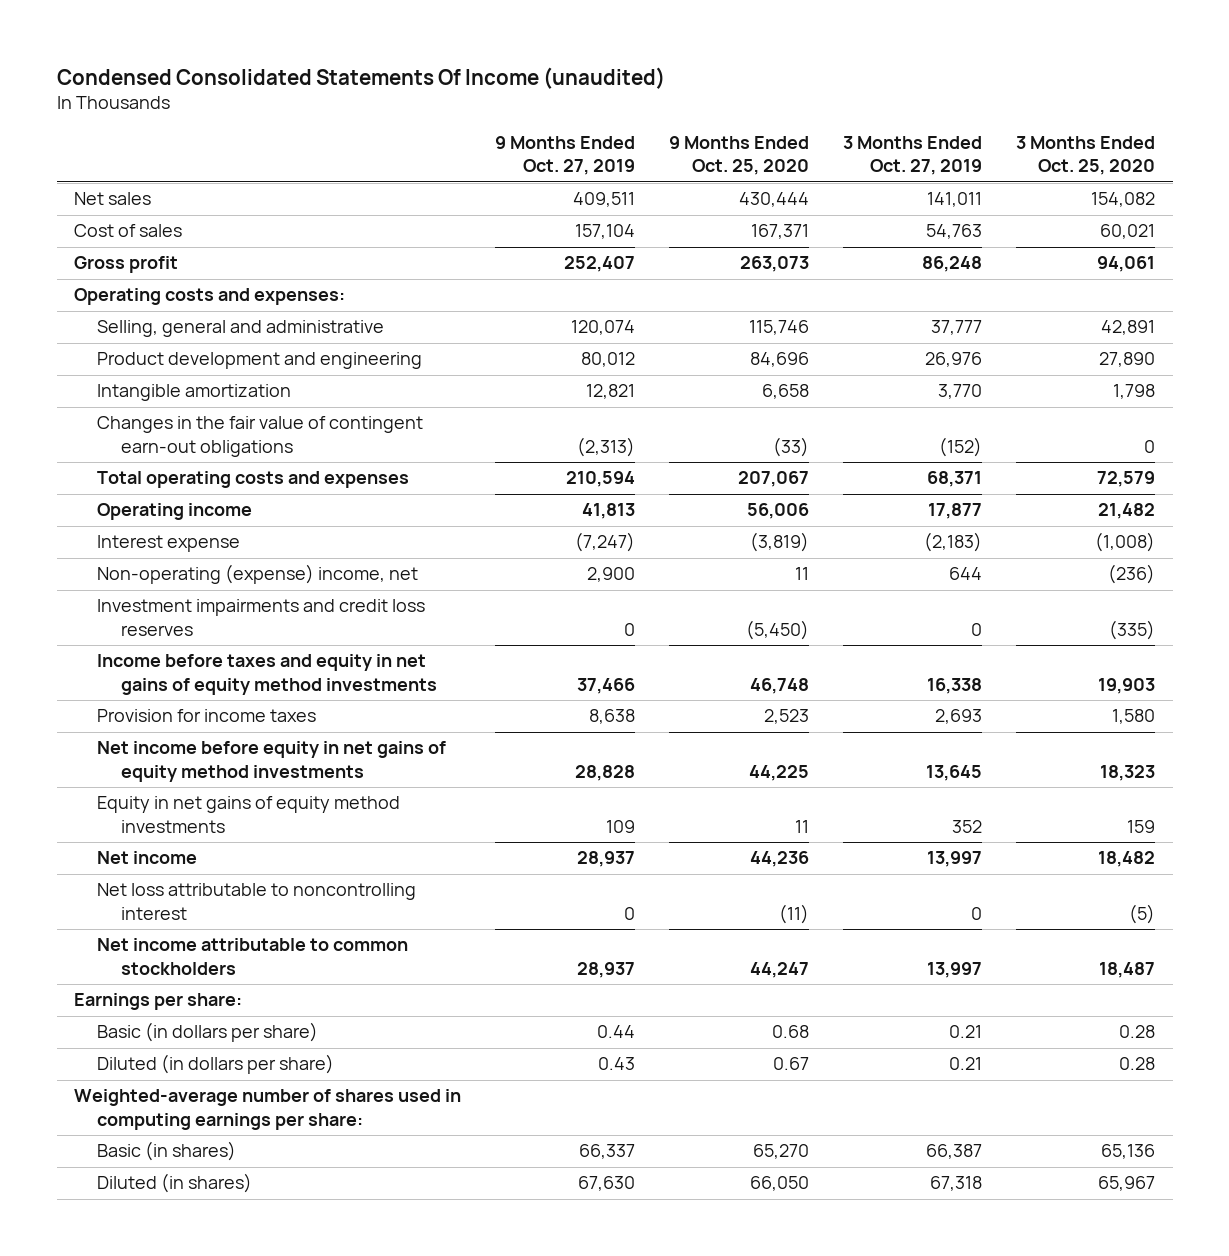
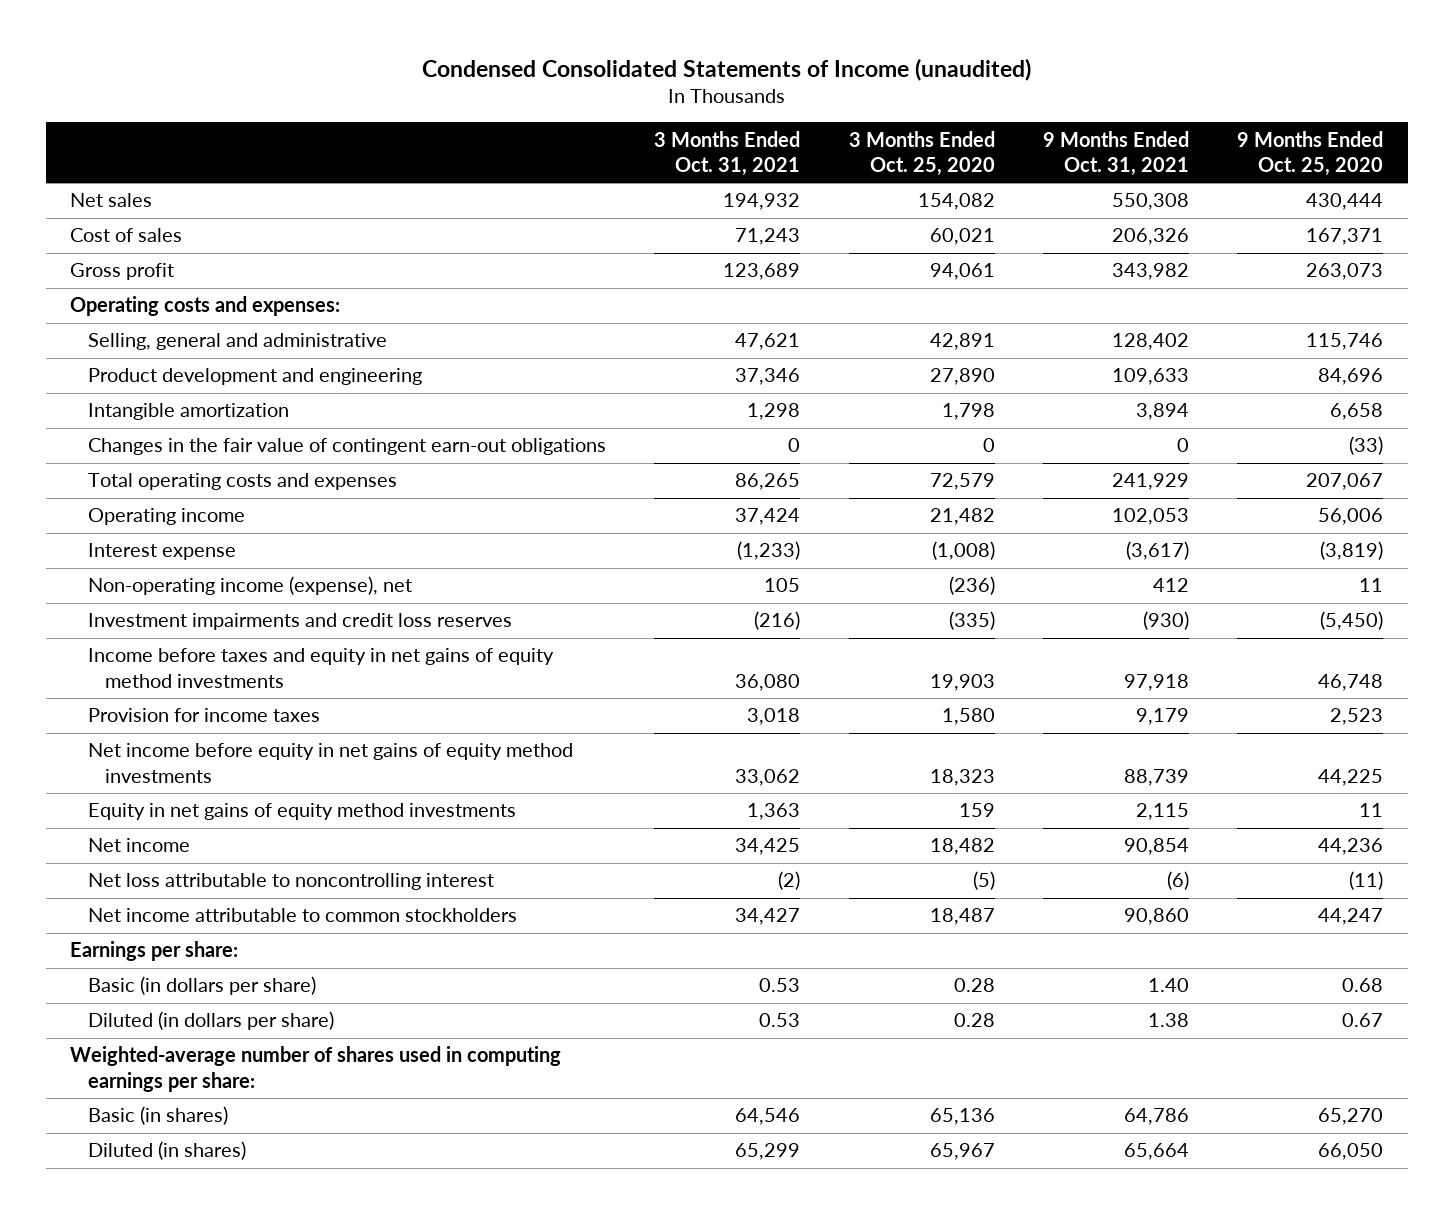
- Condensed Consolidated Statements Of Income (unaudited)
+ Condensed Consolidated Statements of Income (unaudited)
- | 9 Months Ended Oct. 27, 2019 | 9 Months Ended Oct. 25, 2020 | 3 Months Ended Oct. 27, 2019 | 3 Months Ended Oct. 25, 2020
+ | 3 Months Ended Oct. 31, 2021 | 3 Months Ended Oct. 25, 2020 | 9 Months Ended Oct. 31, 2021 | 9 Months Ended Oct. 25, 2020
- Non-operating (expense) income, net | 2,900 | 11 | 644 | (236)
+ Non-operating income (expense), net | 105 | (236) | 412 | 11

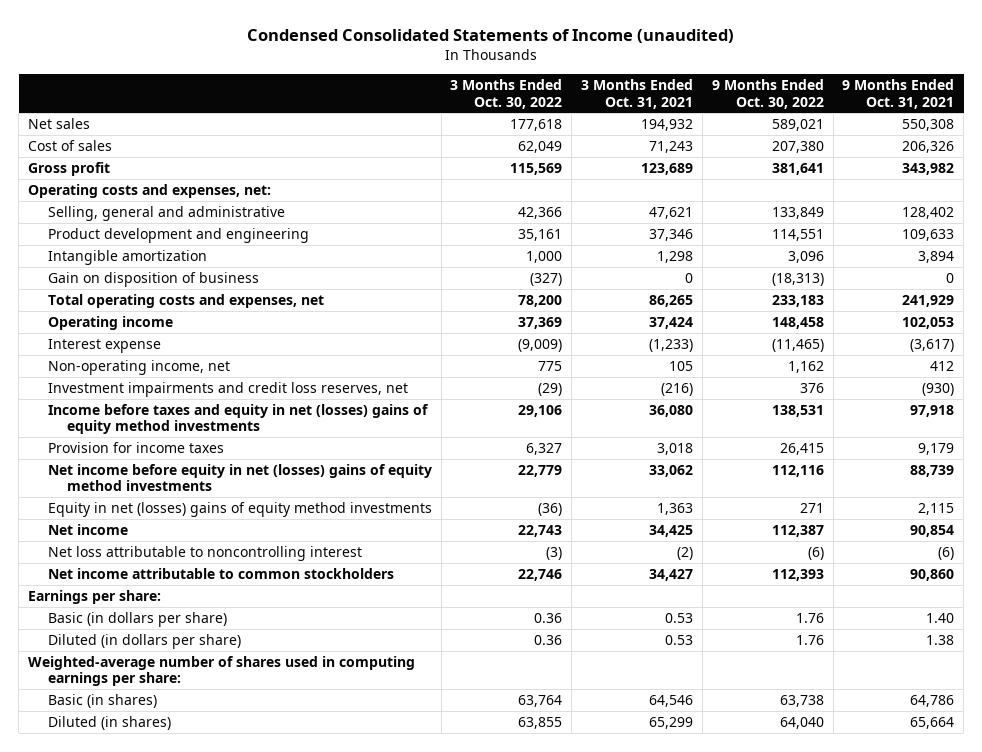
- | 3 Months Ended Oct. 31, 2021 | 3 Months Ended Oct. 25, 2020 | 9 Months Ended Oct. 31, 2021 | 9 Months Ended Oct. 25, 2020
+ | 3 Months Ended Oct. 30, 2022 | 3 Months Ended Oct. 31, 2021 | 9 Months Ended Oct. 30, 2022 | 9 Months Ended Oct. 31, 2021
- Operating costs and expenses:
+ Operating costs and expenses, net:
- Changes in the fair value of contingent earn-out obligations | 0 | 0 | 0 | (33)
- Total operating costs and expenses | 86,265 | 72,579 | 241,929 | 207,067
+ Gain on disposition of business | (327) | 0 | (18,313) | 0
+ Total operating costs and expenses, net | 78,200 | 86,265 | 233,183 | 241,929
- Non-operating income (expense), net | 105 | (236) | 412 | 11
- Investment impairments and credit loss reserves | (216) | (335) | (930) | (5,450)
- Income before taxes and equity in net gains of equity method investments | 36,080 | 19,903 | 97,918 | 46,748
+ Non-operating income, net | 775 | 105 | 1,162 | 412
+ Investment impairments and credit loss reserves, net | (29) | (216) | 376 | (930)
+ Income before taxes and equity in net (losses) gains of equity method investments | 29,106 | 36,080 | 138,531 | 97,918
- Net income before equity in net gains of equity method investments | 33,062 | 18,323 | 88,739 | 44,225
- Equity in net gains of equity method investments | 1,363 | 159 | 2,115 | 11
+ Net income before equity in net (losses) gains of equity method investments | 22,779 | 33,062 | 112,116 | 88,739
+ Equity in net (losses) gains of equity method investments | (36) | 1,363 | 271 | 2,115

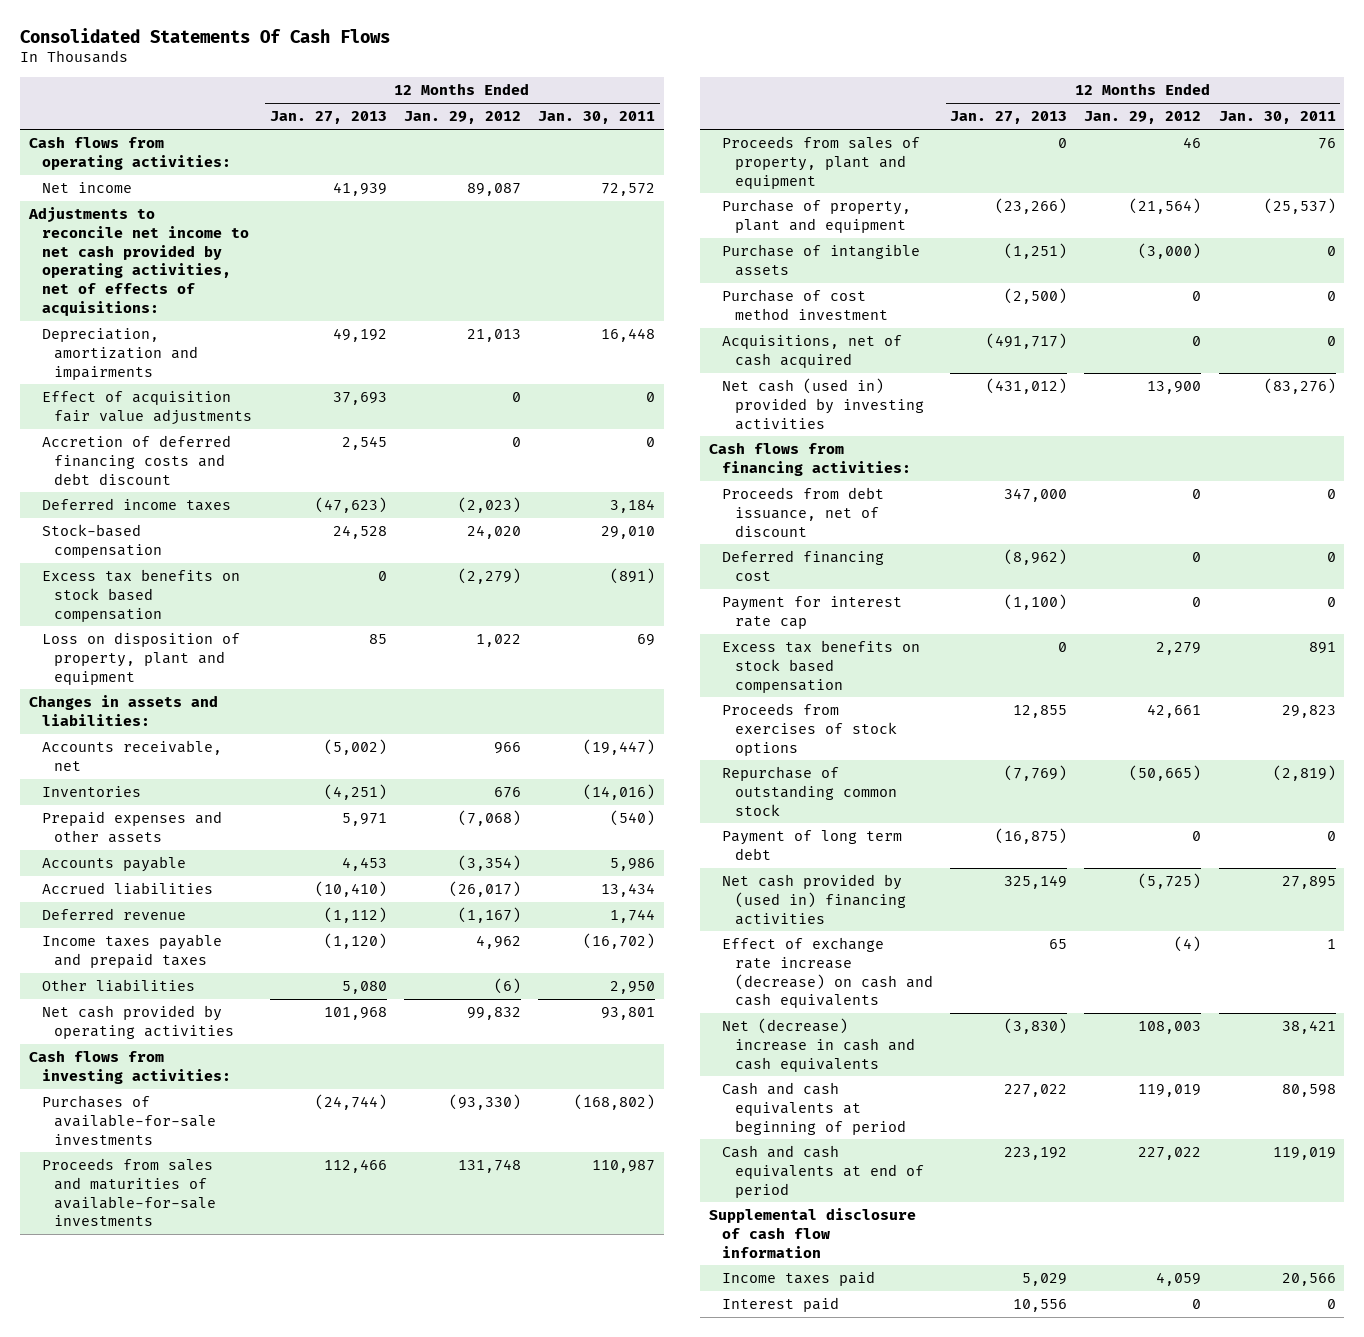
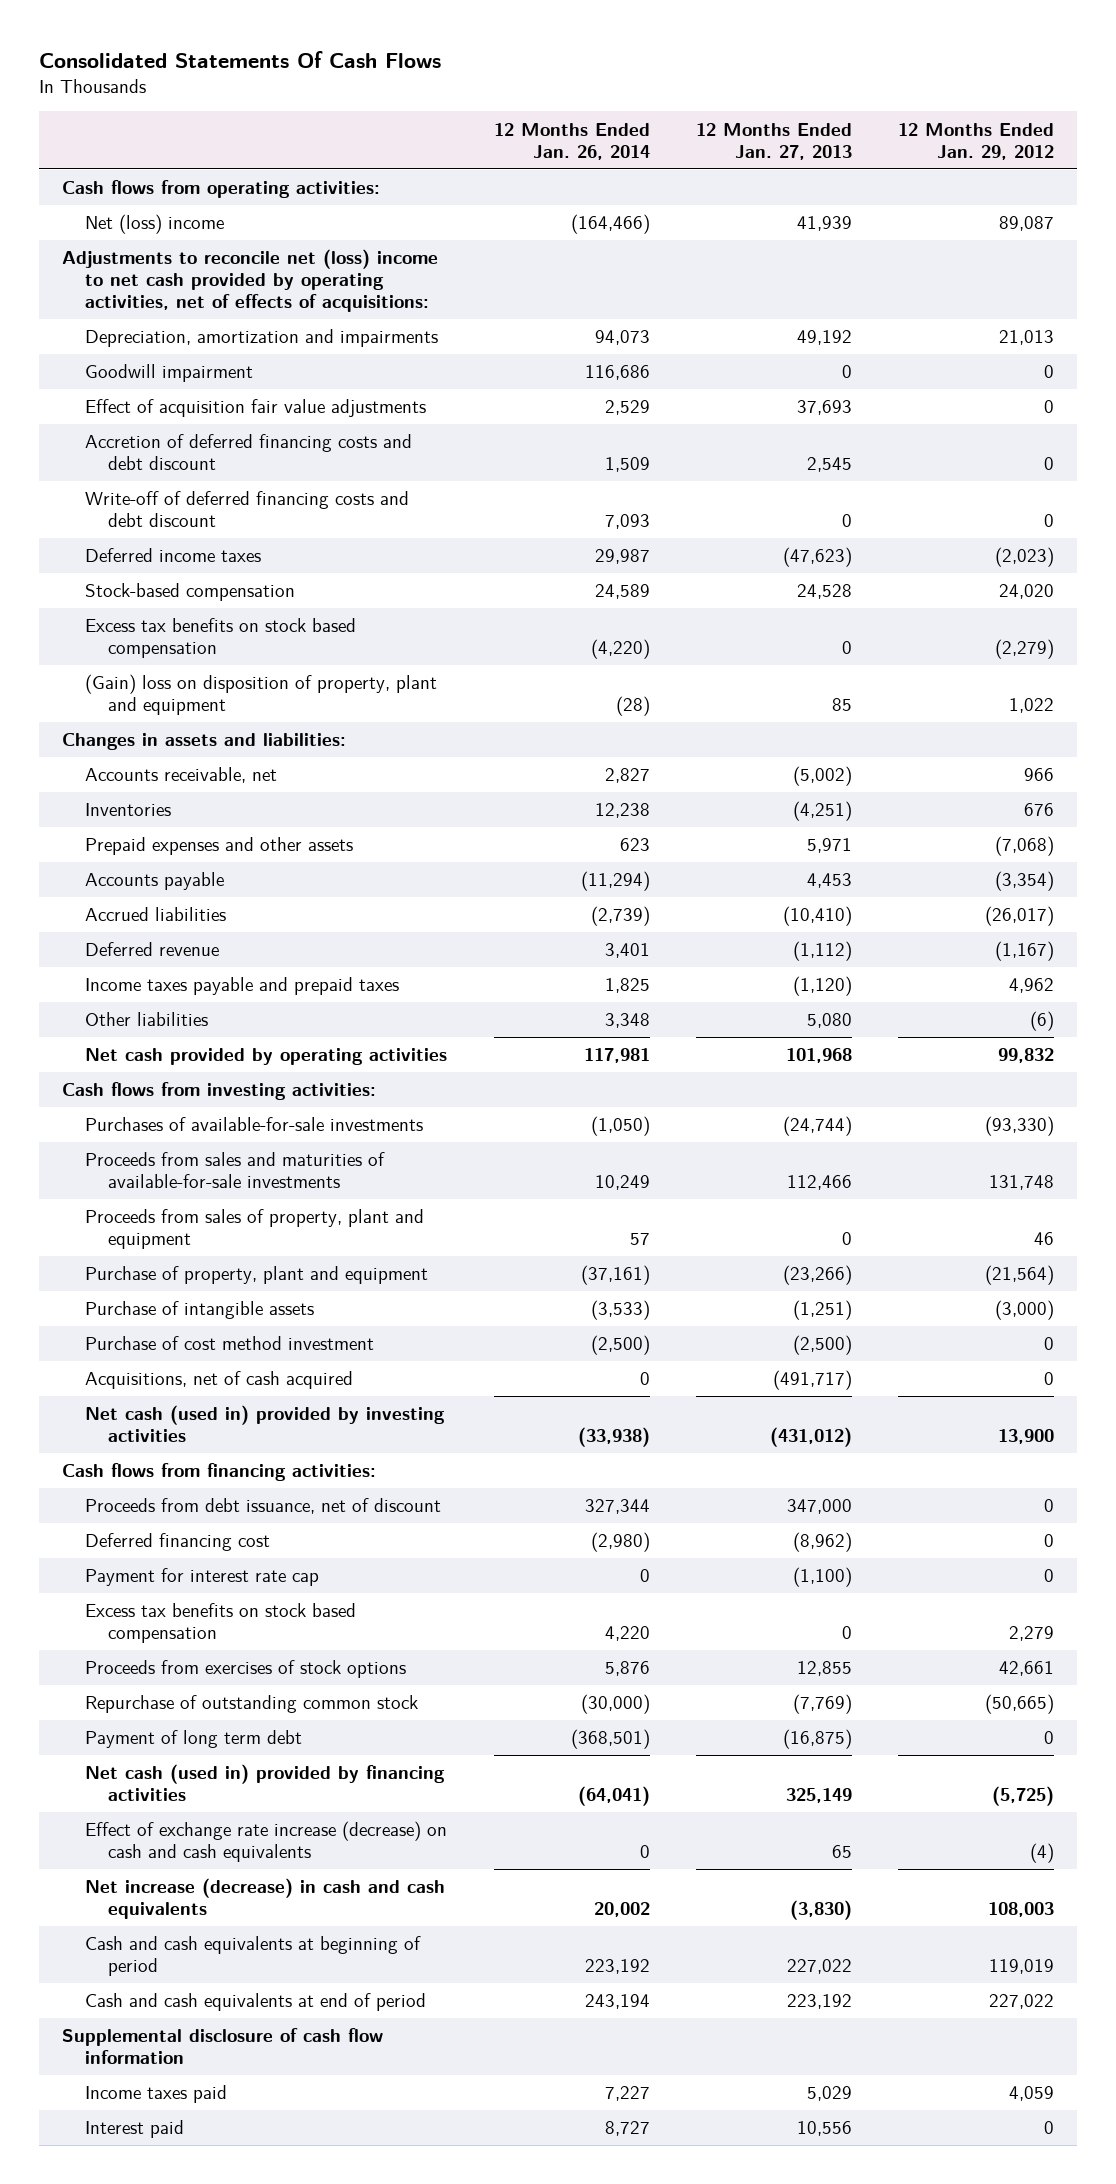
- | 12 Months Ended Jan. 27, 2013 | 12 Months Ended Jan. 29, 2012 | 12 Months Ended Jan. 30, 2011
+ | 12 Months Ended Jan. 26, 2014 | 12 Months Ended Jan. 27, 2013 | 12 Months Ended Jan. 29, 2012
- Net income | 41,939 | 89,087 | 72,572
- Adjustments to reconcile net income to net cash provided by operating activities, net of effects of acquisitions:
+ Net (loss) income | (164,466) | 41,939 | 89,087
+ Adjustments to reconcile net (loss) income to net cash provided by operating activities, net of effects of acquisitions:
+ Goodwill impairment | 116,686 | 0 | 0
+ Write-off of deferred financing costs and debt discount | 7,093 | 0 | 0
- Loss on disposition of property, plant and equipment | 85 | 1,022 | 69
+ (Gain) loss on disposition of property, plant and equipment | (28) | 85 | 1,022
- Net cash provided by (used in) financing activities | 325,149 | (5,725) | 27,895
+ Net cash (used in) provided by financing activities | (64,041) | 325,149 | (5,725)
- Net (decrease) increase in cash and cash equivalents | (3,830) | 108,003 | 38,421
+ Net increase (decrease) in cash and cash equivalents | 20,002 | (3,830) | 108,003

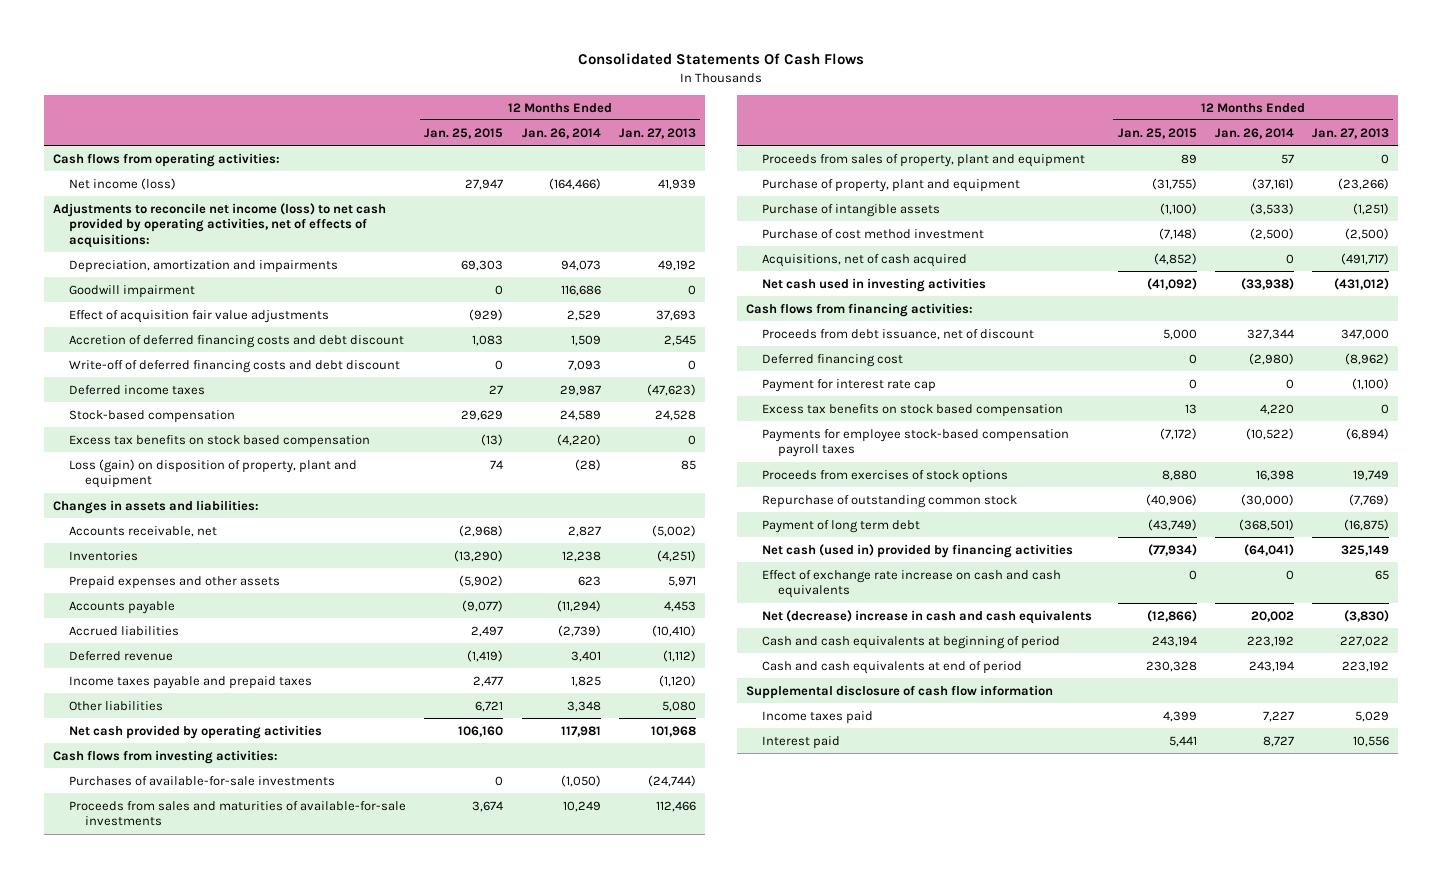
- | 12 Months Ended Jan. 26, 2014 | 12 Months Ended Jan. 27, 2013 | 12 Months Ended Jan. 29, 2012
+ | 12 Months Ended Jan. 25, 2015 | 12 Months Ended Jan. 26, 2014 | 12 Months Ended Jan. 27, 2013
- Net (loss) income | (164,466) | 41,939 | 89,087
- Adjustments to reconcile net (loss) income to net cash provided by operating activities, net of effects of acquisitions:
+ Net income (loss) | 27,947 | (164,466) | 41,939
+ Adjustments to reconcile net income (loss) to net cash provided by operating activities, net of effects of acquisitions:
- (Gain) loss on disposition of property, plant and equipment | (28) | 85 | 1,022
+ Loss (gain) on disposition of property, plant and equipment | 74 | (28) | 85
- Net cash (used in) provided by investing activities | (33,938) | (431,012) | 13,900
+ Net cash used in investing activities | (41,092) | (33,938) | (431,012)
- Proceeds from exercises of stock options | 5,876 | 12,855 | 42,661
+ Payments for employee stock-based compensation payroll taxes | (7,172) | (10,522) | (6,894)
+ Proceeds from exercises of stock options | 8,880 | 16,398 | 19,749
- Effect of exchange rate increase (decrease) on cash and cash equivalents | 0 | 65 | (4)
- Net increase (decrease) in cash and cash equivalents | 20,002 | (3,830) | 108,003
+ Effect of exchange rate increase on cash and cash equivalents | 0 | 0 | 65
+ Net (decrease) increase in cash and cash equivalents | (12,866) | 20,002 | (3,830)

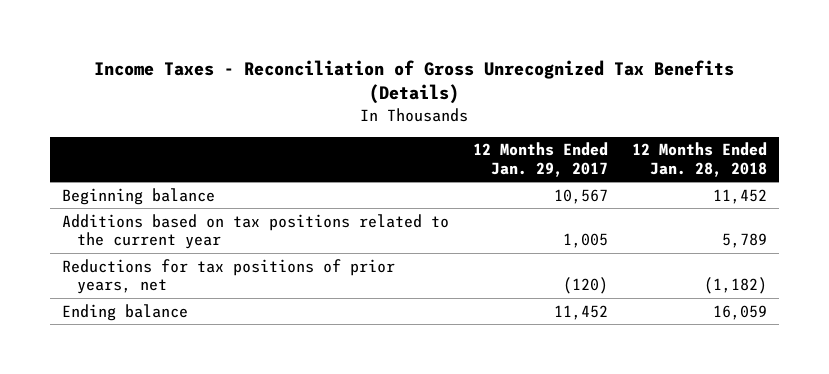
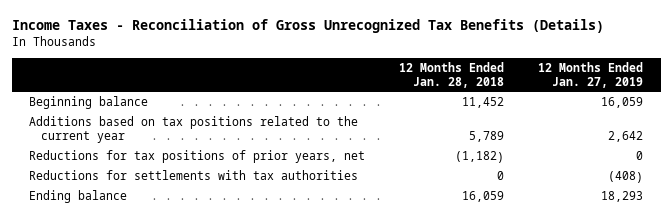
- | 12 Months Ended Jan. 29, 2017 | 12 Months Ended Jan. 28, 2018
+ | 12 Months Ended Jan. 28, 2018 | 12 Months Ended Jan. 27, 2019
+ Reductions for settlements with tax authorities | 0 | (408)

